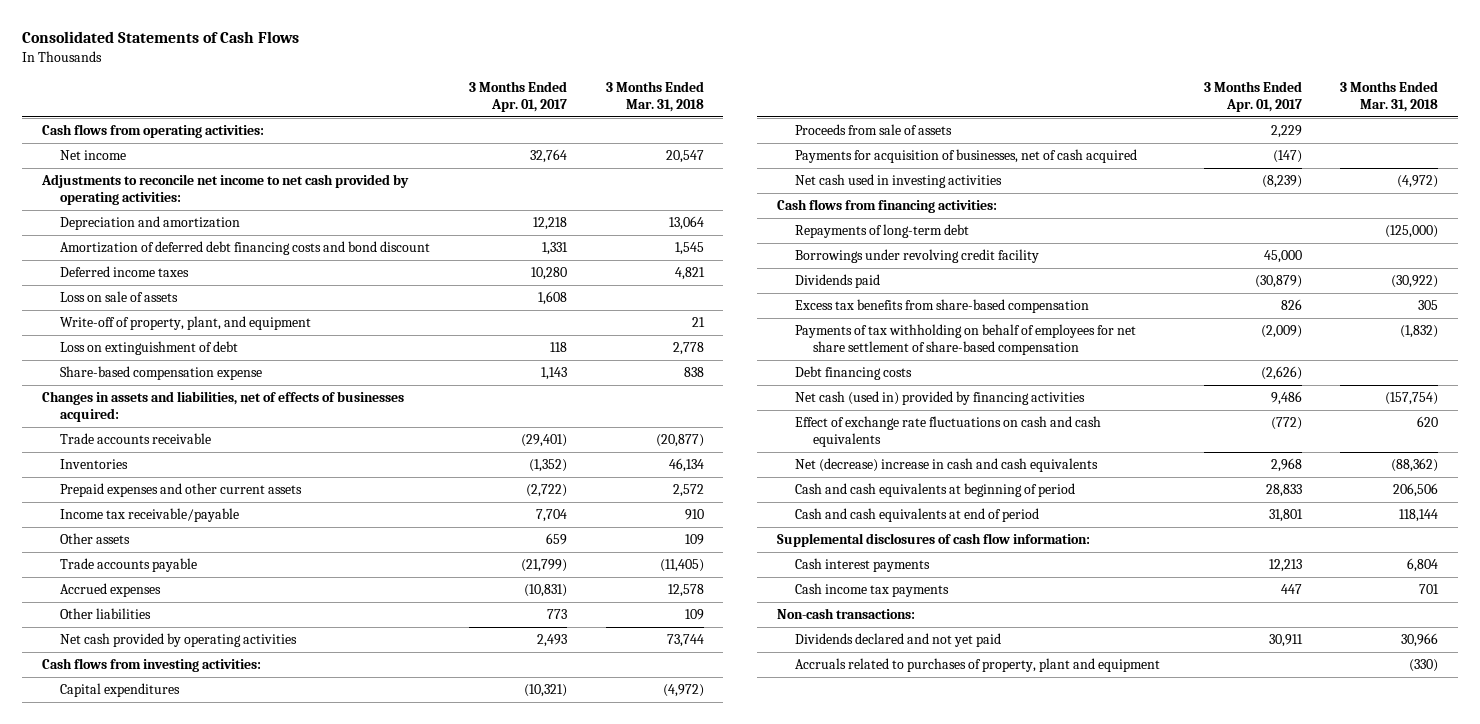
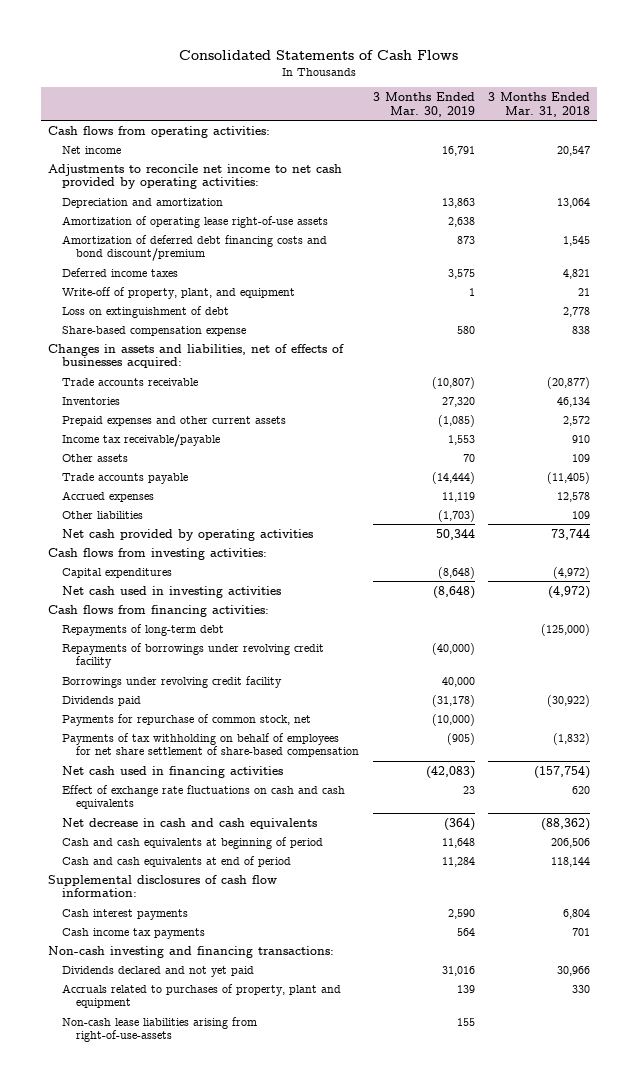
- | 3 Months Ended Apr. 01, 2017 | 3 Months Ended Mar. 31, 2018
+ | 3 Months Ended Mar. 30, 2019 | 3 Months Ended Mar. 31, 2018
- Amortization of deferred debt financing costs and bond discount | 1,331 | 1,545
+ Amortization of operating lease right-of-use assets | 2,638 |
+ Amortization of deferred debt financing costs and bond discount/premium | 873 | 1,545
- Loss on sale of assets | 1,608 |
- Proceeds from sale of assets | 2,229 |
- Payments for acquisition of businesses, net of cash acquired | (147) |
+ Repayments of borrowings under revolving credit facility | (40,000) |
- Excess tax benefits from share-based compensation | 826 | 305
+ Payments for repurchase of common stock, net | (10,000) |
- Debt financing costs | (2,626) |
- Net cash (used in) provided by financing activities | 9,486 | (157,754)
+ Net cash used in financing activities | (42,083) | (157,754)
- Net (decrease) increase in cash and cash equivalents | 2,968 | (88,362)
+ Net decrease in cash and cash equivalents | (364) | (88,362)
- Non-cash transactions:
+ Non-cash investing and financing transactions:
- Accruals related to purchases of property, plant and equipment | | (330)
+ Accruals related to purchases of property, plant and equipment | 139 | 330
+ Non-cash lease liabilities arising from right-of-use-assets | 155 |

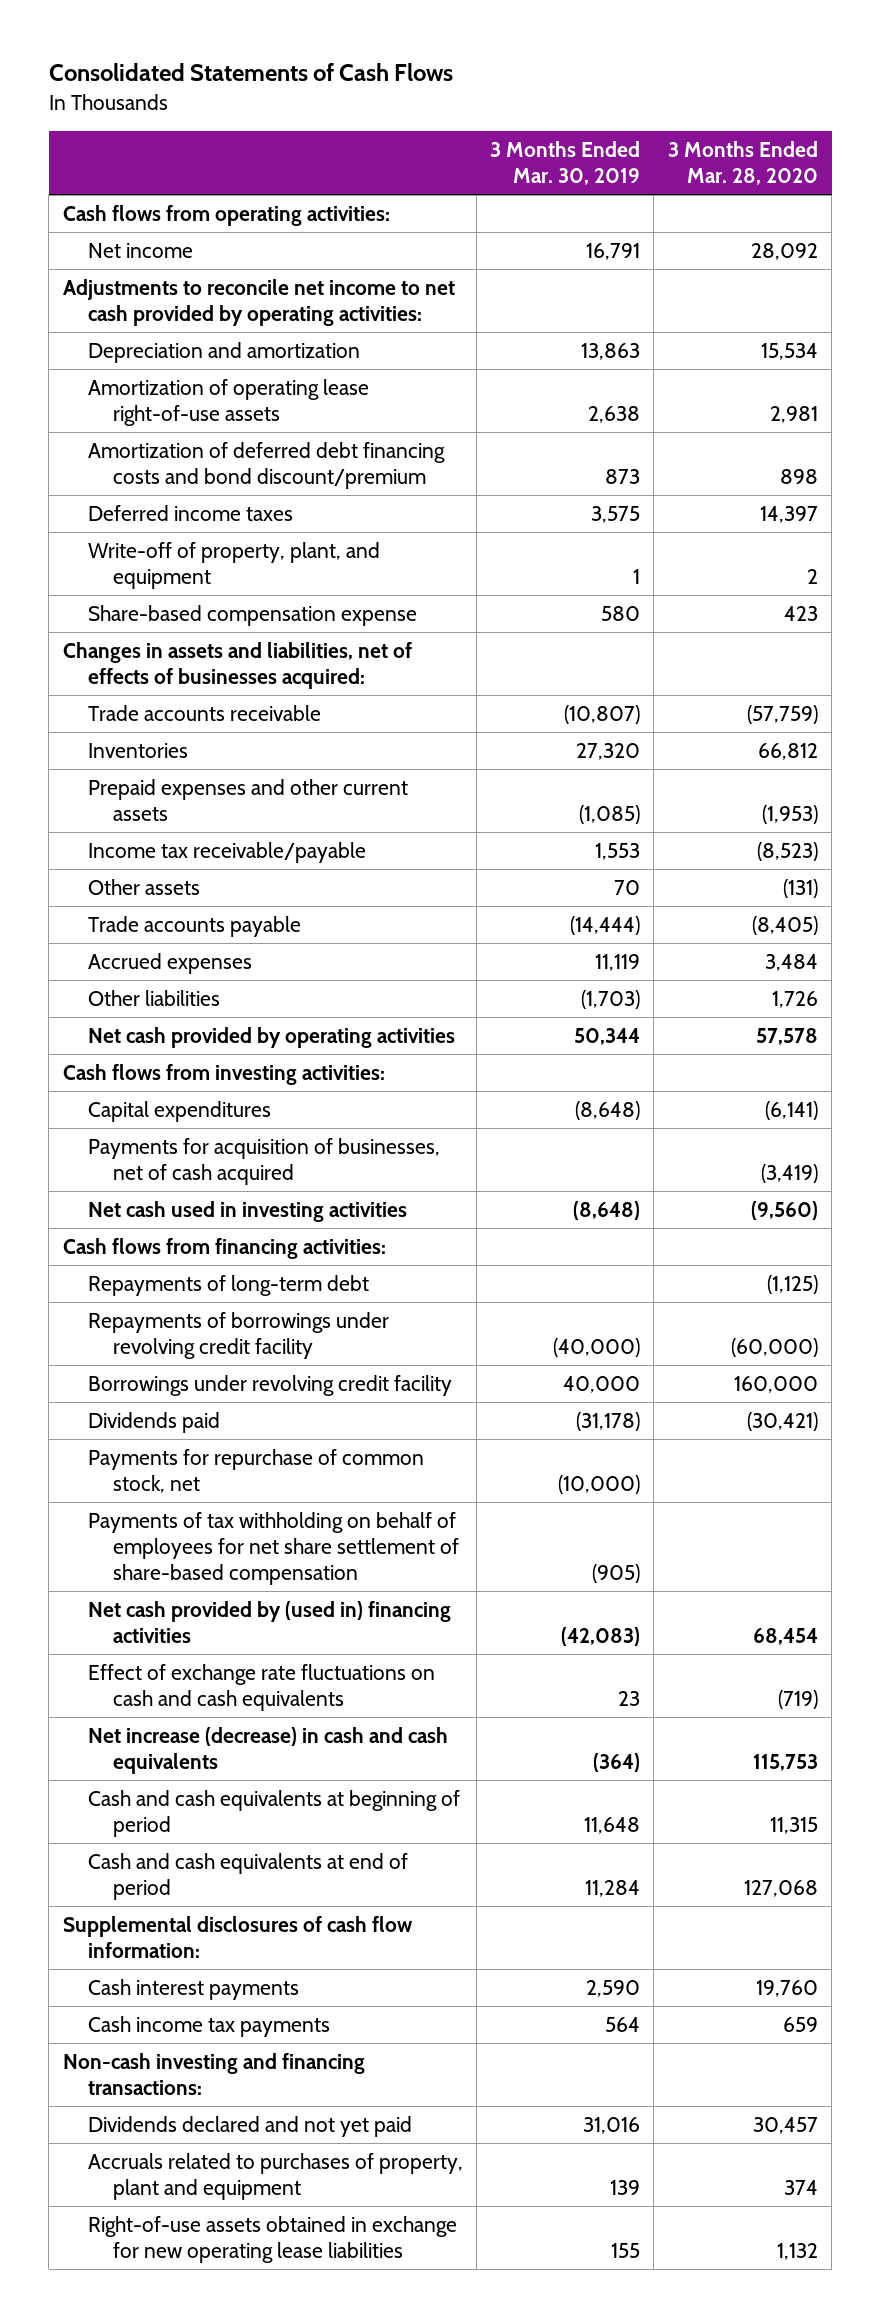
- | 3 Months Ended Mar. 30, 2019 | 3 Months Ended Mar. 31, 2018
+ | 3 Months Ended Mar. 30, 2019 | 3 Months Ended Mar. 28, 2020
- Loss on extinguishment of debt | | 2,778
+ Payments for acquisition of businesses, net of cash acquired | | (3,419)
- Net cash used in financing activities | (42,083) | (157,754)
+ Net cash provided by (used in) financing activities | (42,083) | 68,454
- Net decrease in cash and cash equivalents | (364) | (88,362)
+ Net increase (decrease) in cash and cash equivalents | (364) | 115,753
- Non-cash lease liabilities arising from right-of-use-assets | 155 |
+ Right-of-use assets obtained in exchange for new operating lease liabilities | 155 | 1,132

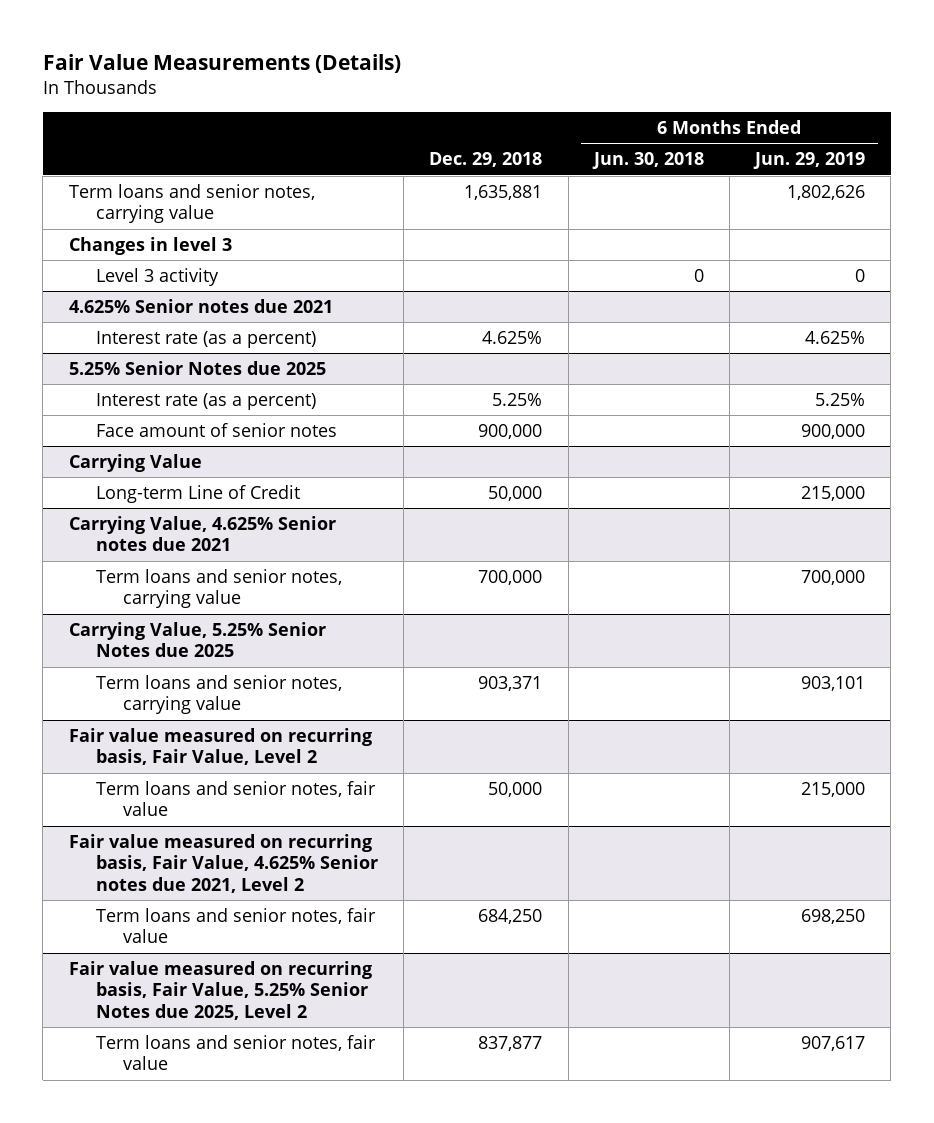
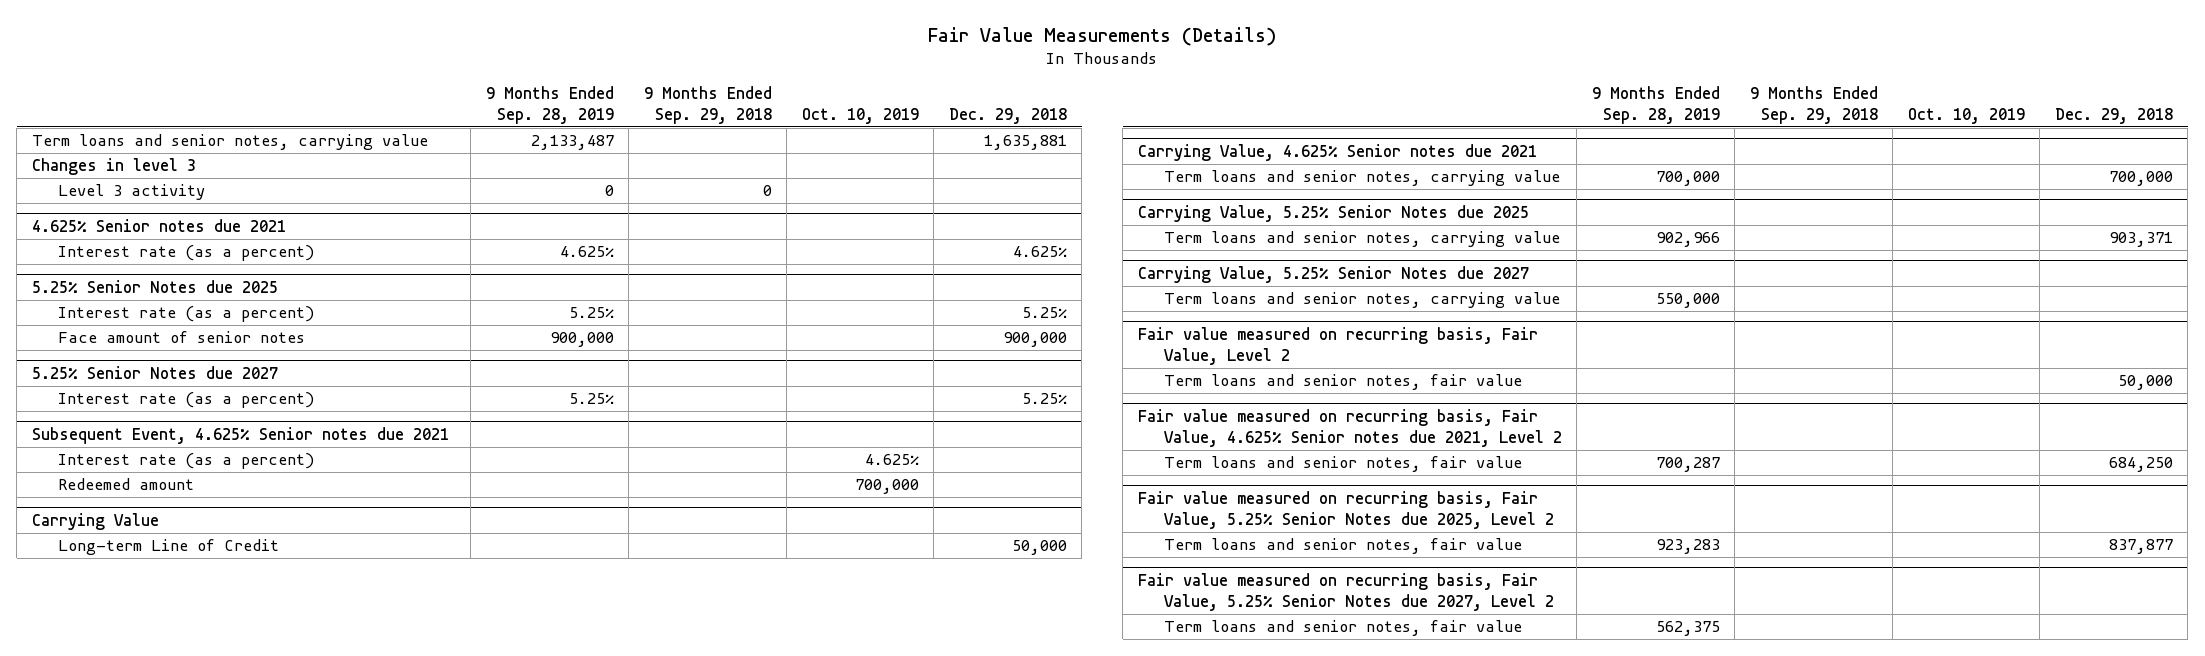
- | Dec. 29, 2018 | 6 Months Ended Jun. 30, 2018 | 6 Months Ended Jun. 29, 2019
+ | 9 Months Ended Sep. 28, 2019 | 9 Months Ended Sep. 29, 2018 | Oct. 10, 2019 | Dec. 29, 2018
+ 5.25% Senior Notes due 2027
+ Interest rate (as a percent) | 5.25% | | | 5.25%
+ Subsequent Event, 4.625% Senior notes due 2021
+ Interest rate (as a percent) | | | 4.625% |
+ Redeemed amount | | | 700,000 |
+ Carrying Value, 5.25% Senior Notes due 2027
+ Term loans and senior notes, carrying value | 550,000 | | |
+ Fair value measured on recurring basis, Fair Value, 5.25% Senior Notes due 2027, Level 2
+ Term loans and senior notes, fair value | 562,375 | | |

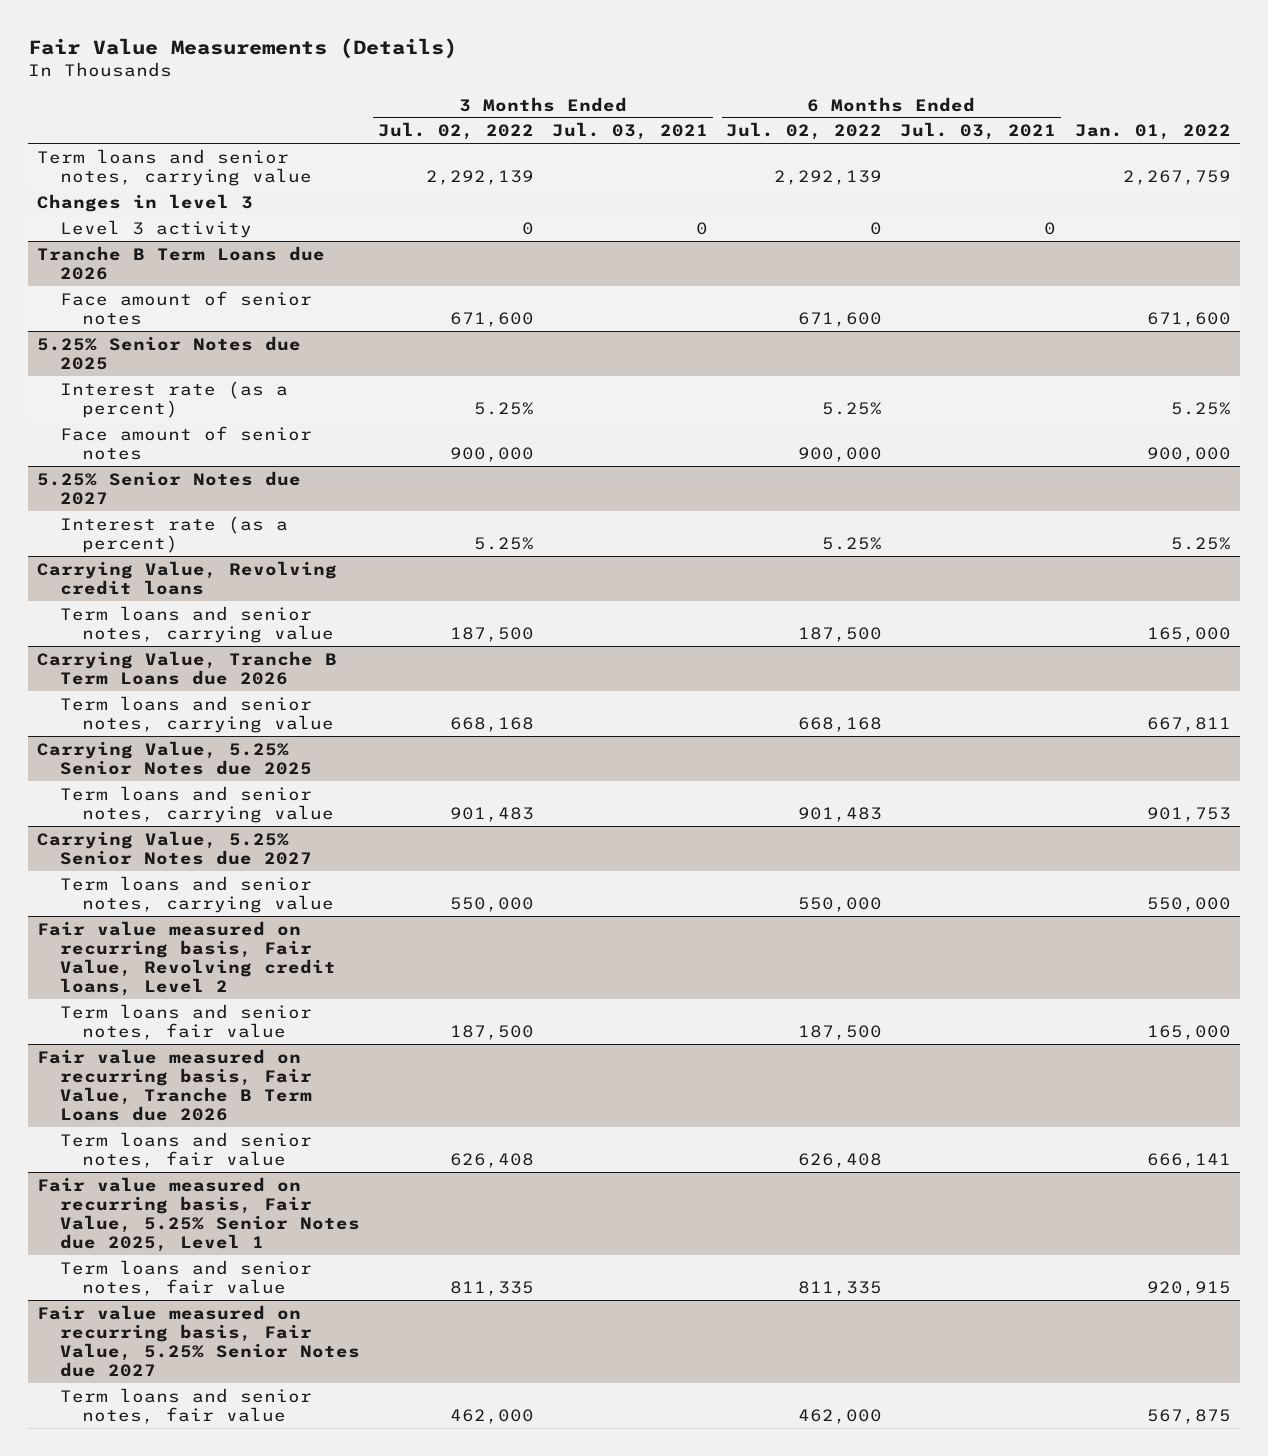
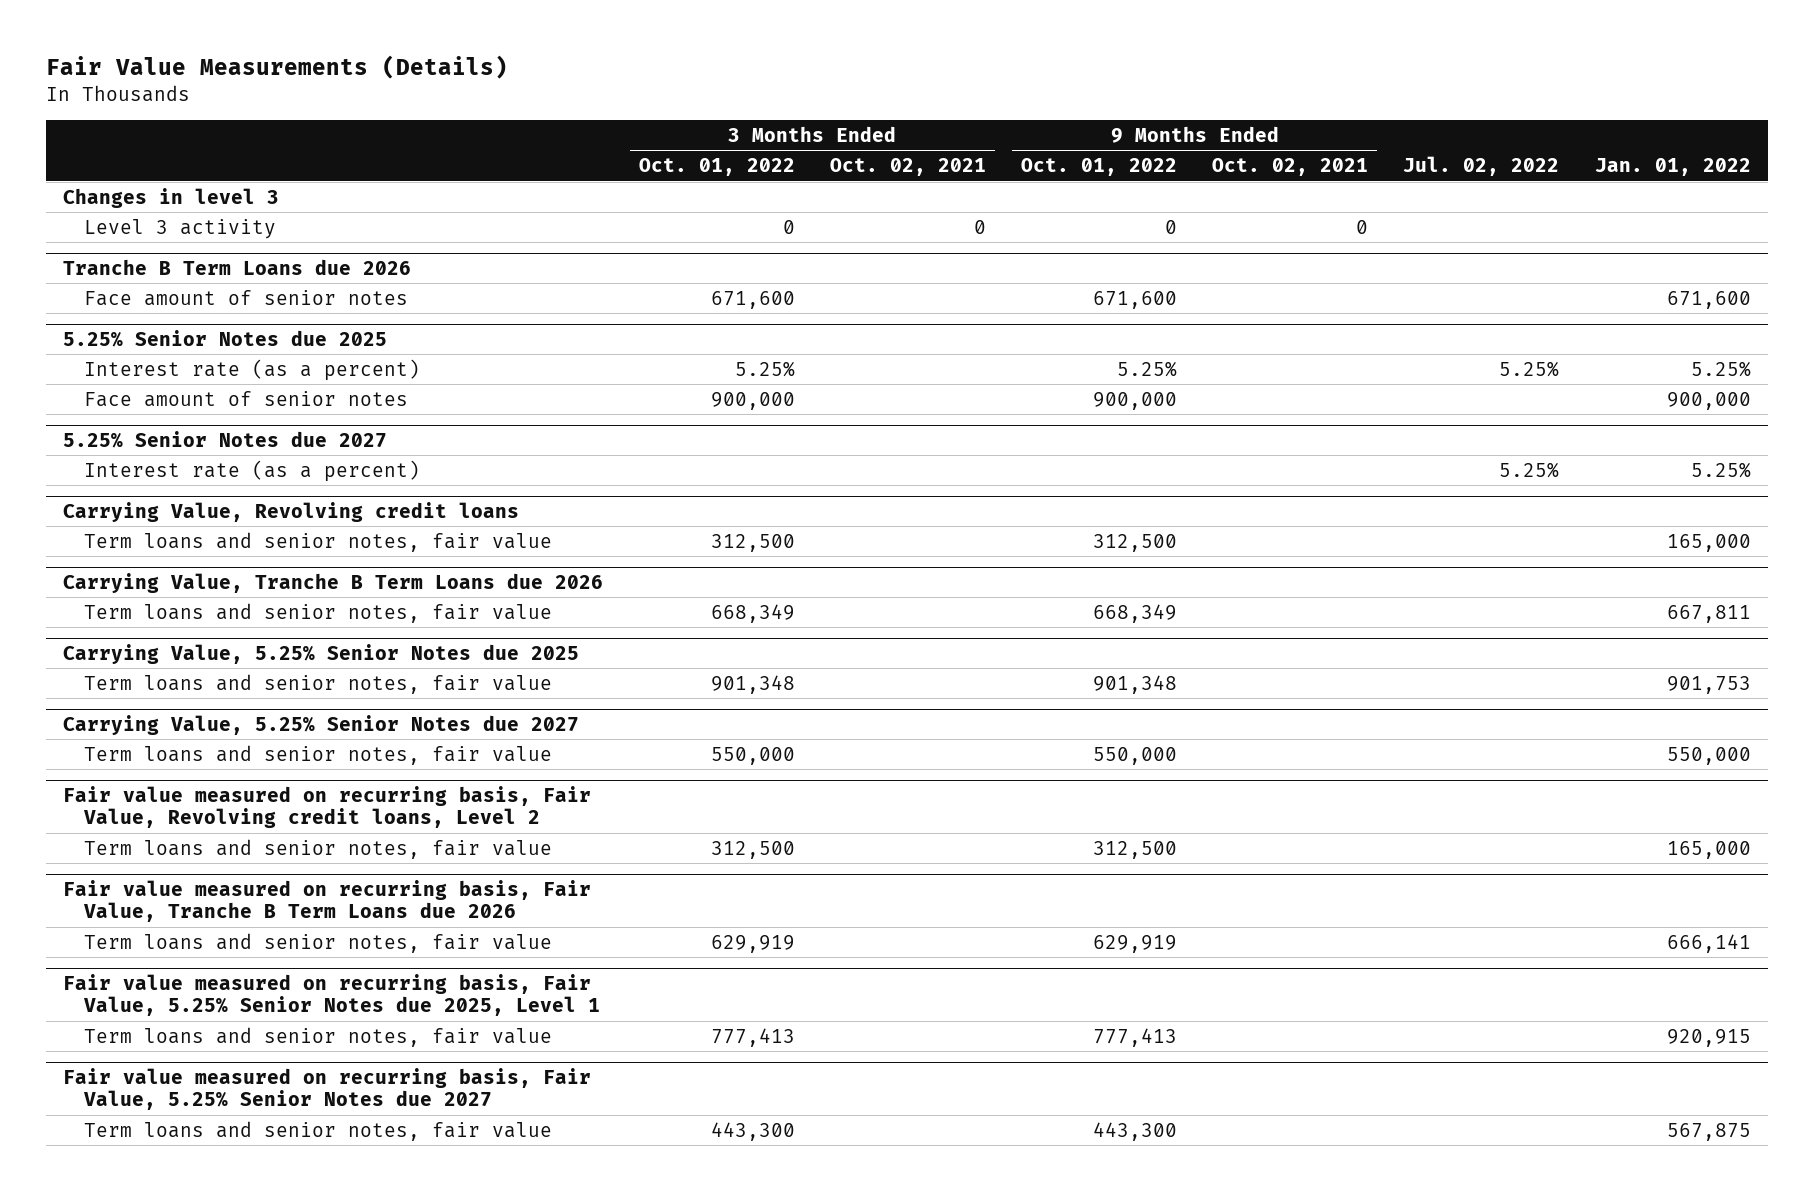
- | 3 Months Ended Jul. 02, 2022 | 3 Months Ended Jul. 03, 2021 | 6 Months Ended Jul. 02, 2022 | 6 Months Ended Jul. 03, 2021 | Jan. 01, 2022
+ | 3 Months Ended Oct. 01, 2022 | 3 Months Ended Oct. 02, 2021 | 9 Months Ended Oct. 01, 2022 | 9 Months Ended Oct. 02, 2021 | Jul. 02, 2022 | Jan. 01, 2022
- Term loans and senior notes, carrying value | 2,292,139 | | 2,292,139 | | 2,267,759
@ Carrying Value, Revolving credit loans
- Term loans and senior notes, carrying value | 187,500 | | 187,500 | | 165,000
+ Term loans and senior notes, fair value | 312,500 | | 312,500 | | | 165,000
@ Carrying Value, Tranche B Term Loans due 2026
- Term loans and senior notes, carrying value | 668,168 | | 668,168 | | 667,811
+ Term loans and senior notes, fair value | 668,349 | | 668,349 | | | 667,811
@ Carrying Value, 5.25% Senior Notes due 2025
- Term loans and senior notes, carrying value | 901,483 | | 901,483 | | 901,753
+ Term loans and senior notes, fair value | 901,348 | | 901,348 | | | 901,753
@ Carrying Value, 5.25% Senior Notes due 2027
- Term loans and senior notes, carrying value | 550,000 | | 550,000 | | 550,000
+ Term loans and senior notes, fair value | 550,000 | | 550,000 | | | 550,000

